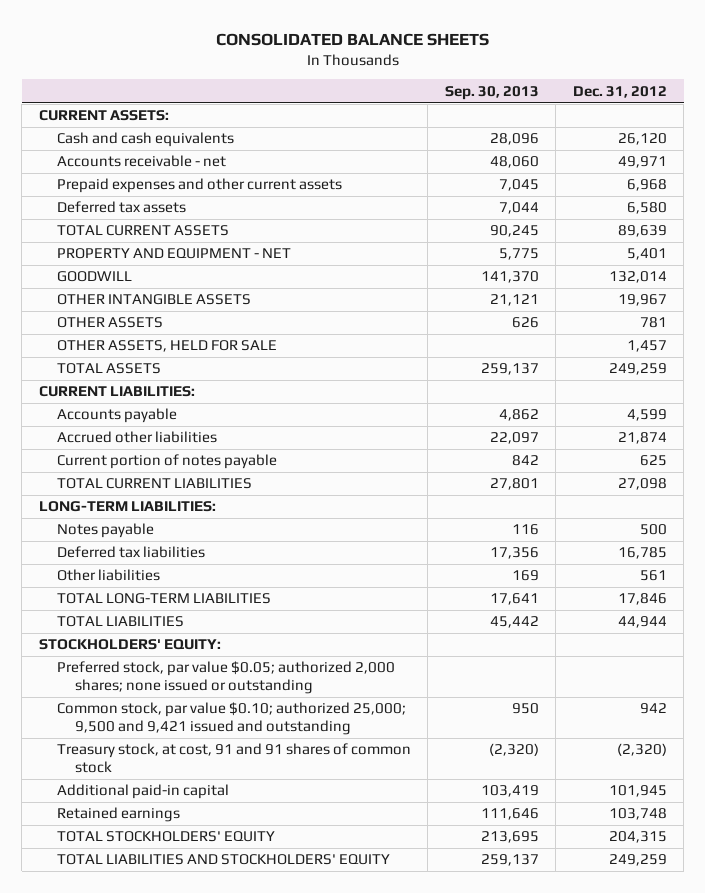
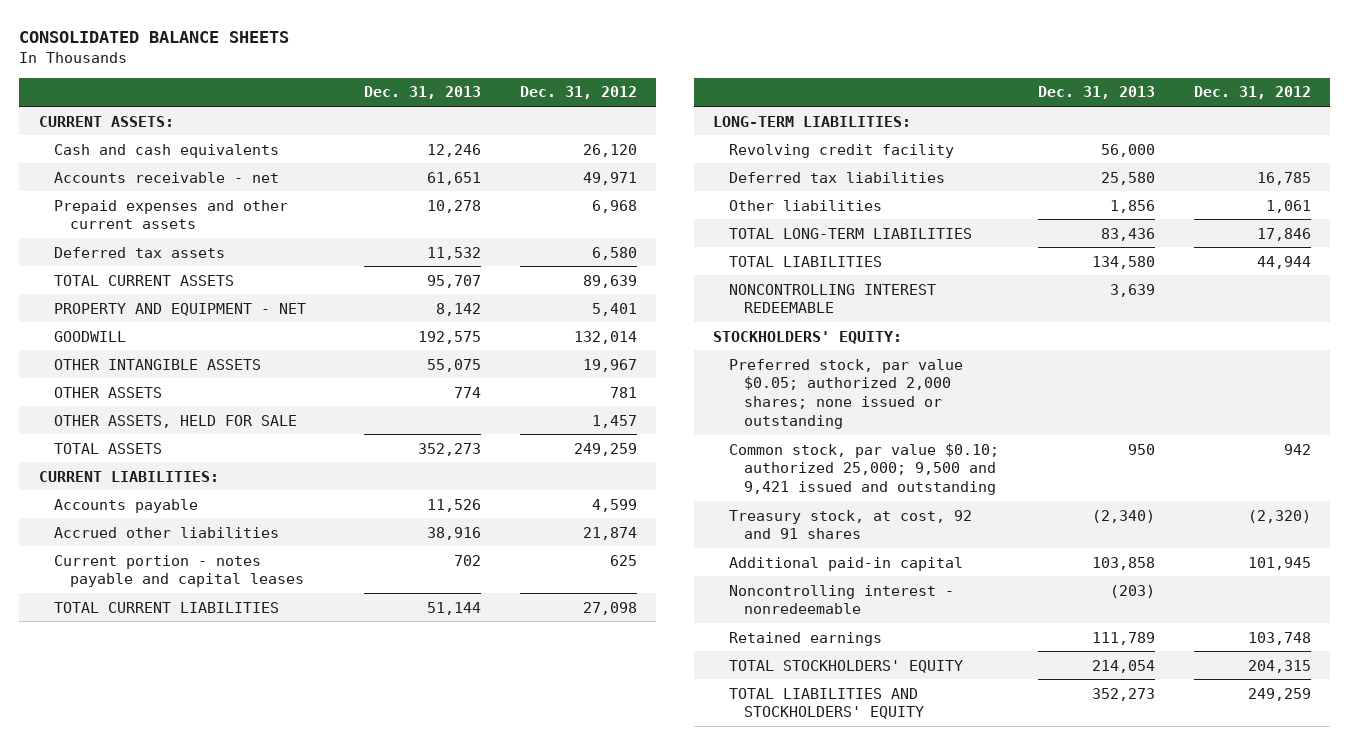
- | Sep. 30, 2013 | Dec. 31, 2012
+ | Dec. 31, 2013 | Dec. 31, 2012
- Current portion of notes payable | 842 | 625
+ Current portion - notes payable and capital leases | 702 | 625
- Notes payable | 116 | 500
+ Revolving credit facility | 56,000 |
- Other liabilities | 169 | 561
+ Other liabilities | 1,856 | 1,061
+ NONCONTROLLING INTEREST REDEEMABLE | 3,639 |
- Treasury stock, at cost, 91 and 91 shares of common stock | (2,320) | (2,320)
+ Treasury stock, at cost, 92 and 91 shares | (2,340) | (2,320)
+ Noncontrolling interest - nonredeemable | (203) |

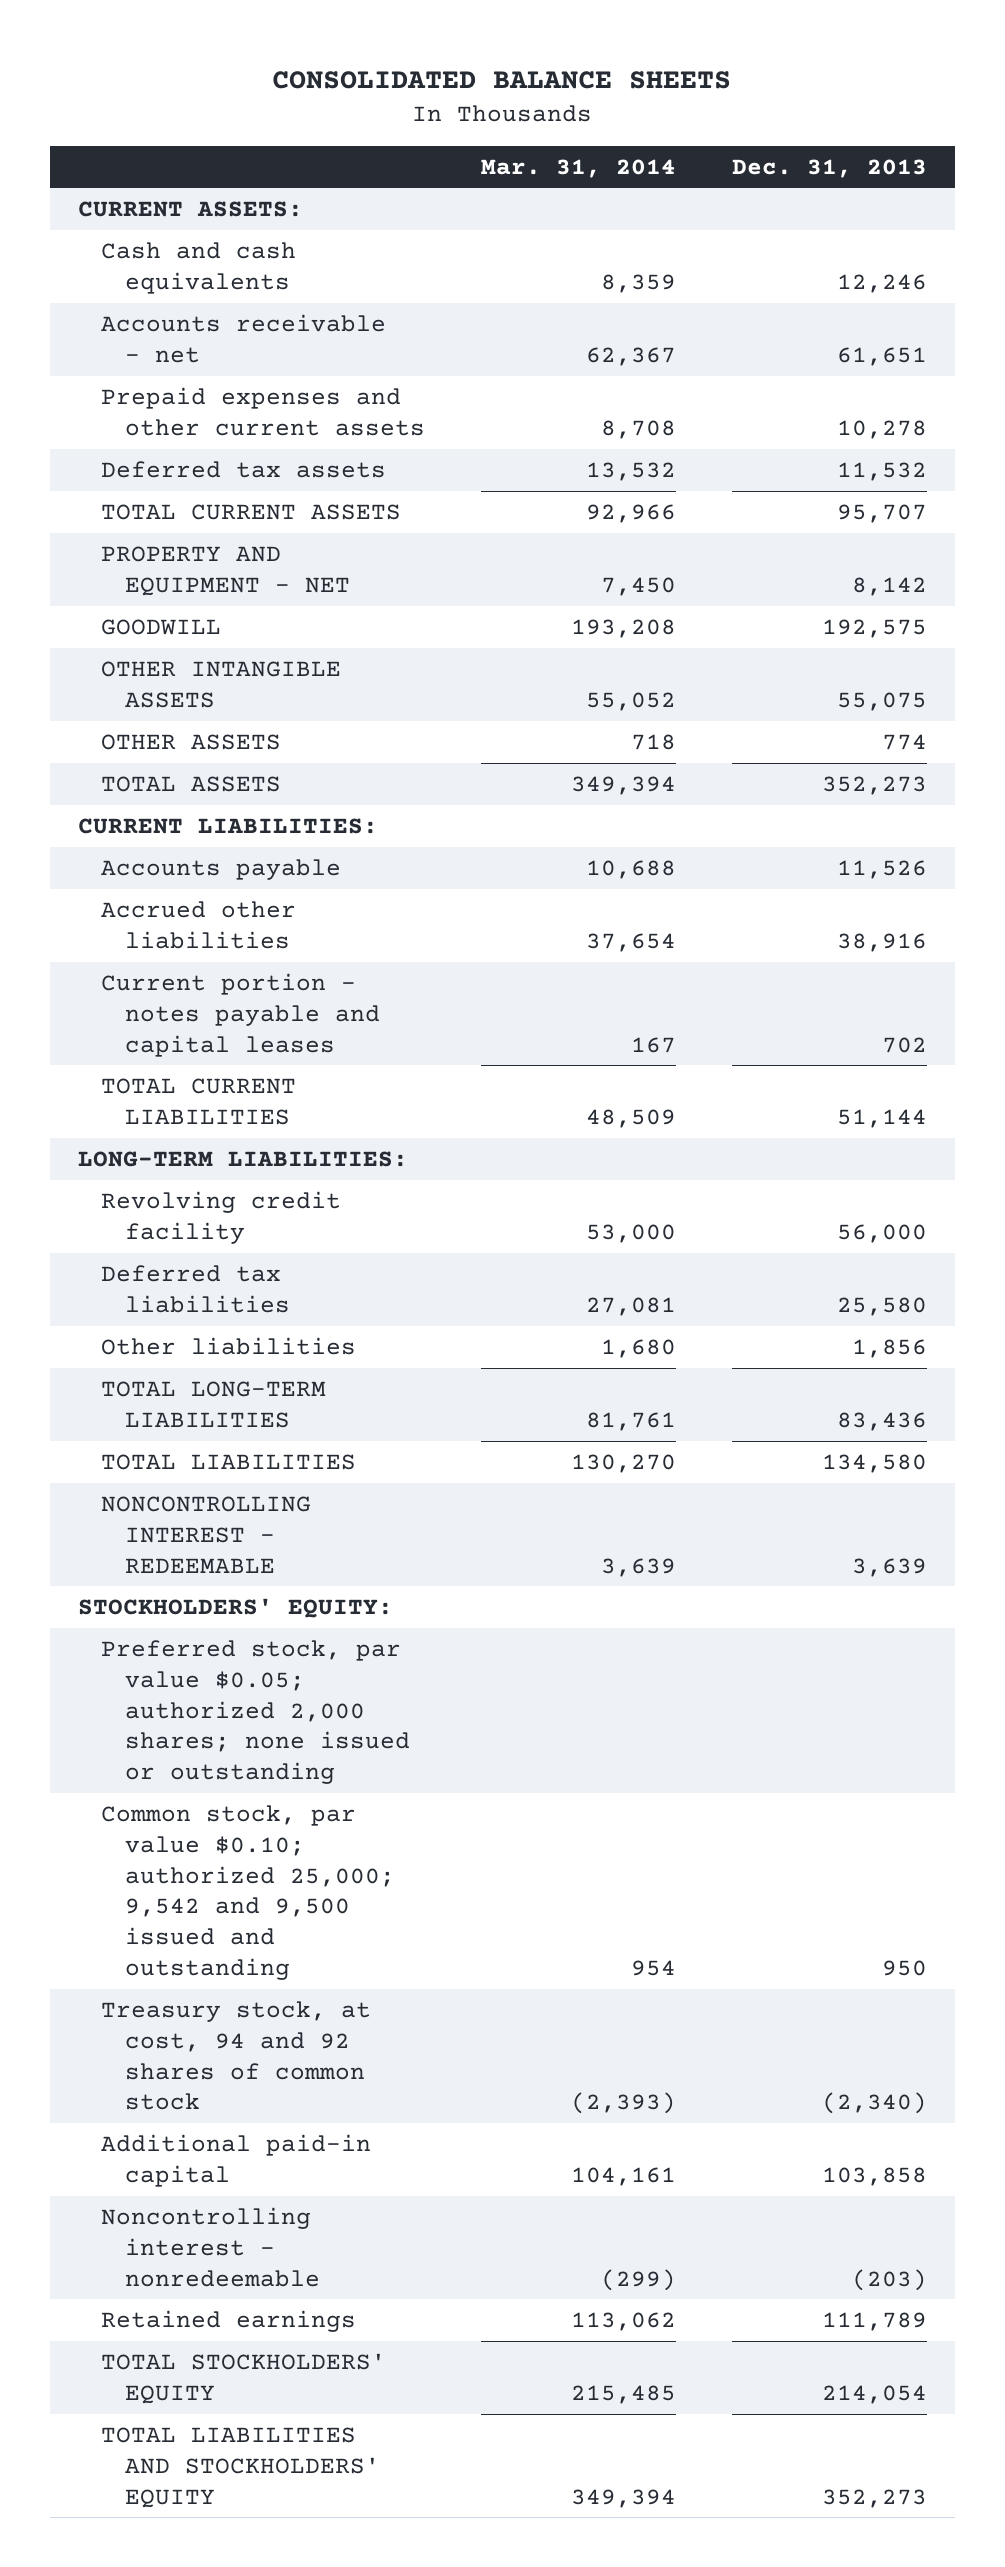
- | Dec. 31, 2013 | Dec. 31, 2012
+ | Mar. 31, 2014 | Dec. 31, 2013
- OTHER ASSETS, HELD FOR SALE | | 1,457
- NONCONTROLLING INTEREST REDEEMABLE | 3,639 |
+ NONCONTROLLING INTEREST - REDEEMABLE | 3,639 | 3,639
- Common stock, par value $0.10; authorized 25,000; 9,500 and 9,421 issued and outstanding | 950 | 942
- Treasury stock, at cost, 92 and 91 shares | (2,340) | (2,320)
+ Common stock, par value $0.10; authorized 25,000; 9,542 and 9,500 issued and outstanding | 954 | 950
+ Treasury stock, at cost, 94 and 92 shares of common stock | (2,393) | (2,340)

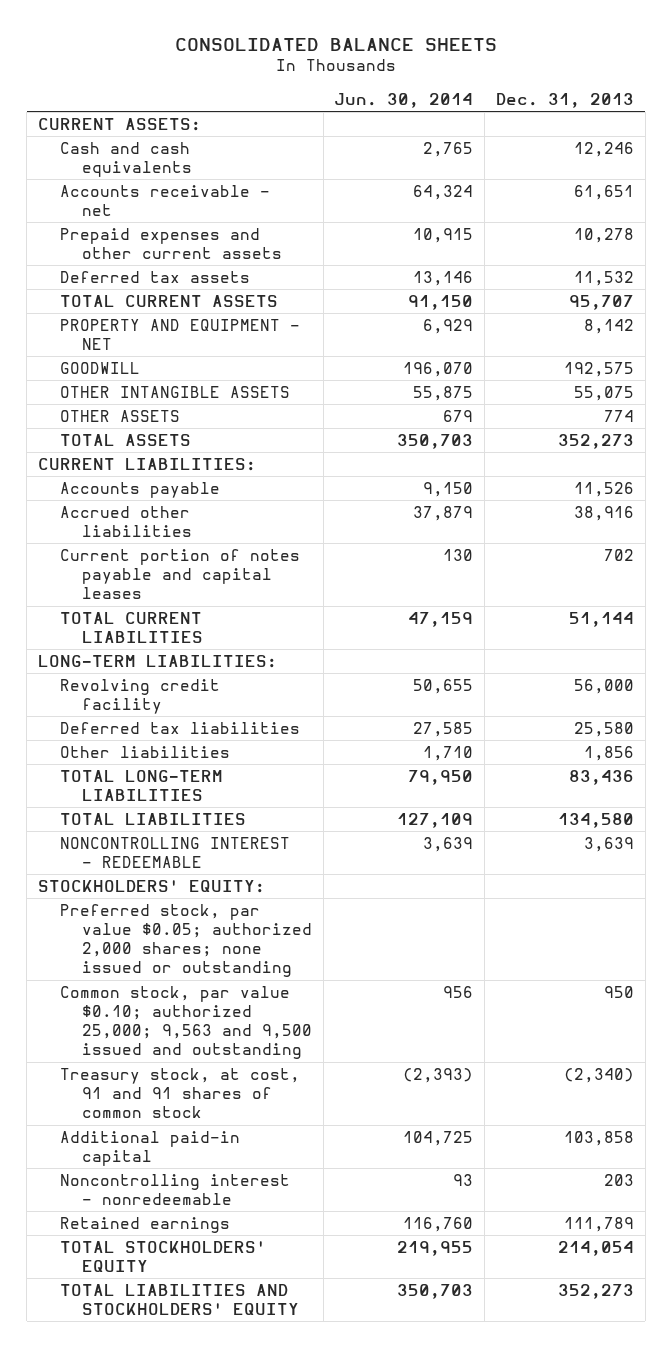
- | Mar. 31, 2014 | Dec. 31, 2013
+ | Jun. 30, 2014 | Dec. 31, 2013
- Current portion - notes payable and capital leases | 167 | 702
+ Current portion of notes payable and capital leases | 130 | 702
- Common stock, par value $0.10; authorized 25,000; 9,542 and 9,500 issued and outstanding | 954 | 950
- Treasury stock, at cost, 94 and 92 shares of common stock | (2,393) | (2,340)
+ Common stock, par value $0.10; authorized 25,000; 9,563 and 9,500 issued and outstanding | 956 | 950
+ Treasury stock, at cost, 91 and 91 shares of common stock | (2,393) | (2,340)
- Noncontrolling interest - nonredeemable | (299) | (203)
+ Noncontrolling interest - nonredeemable | 93 | 203

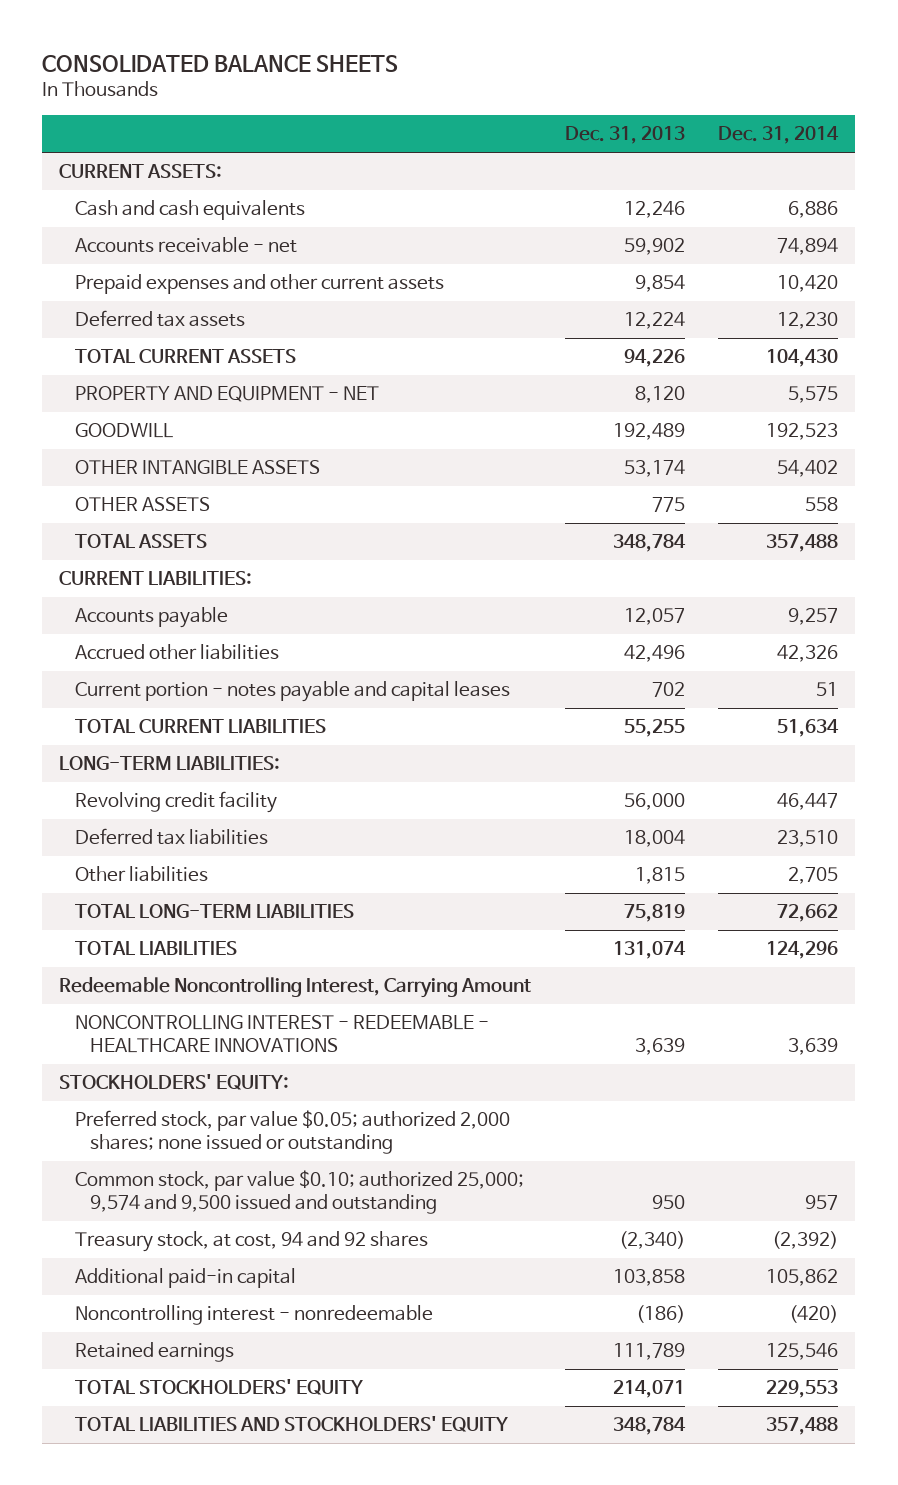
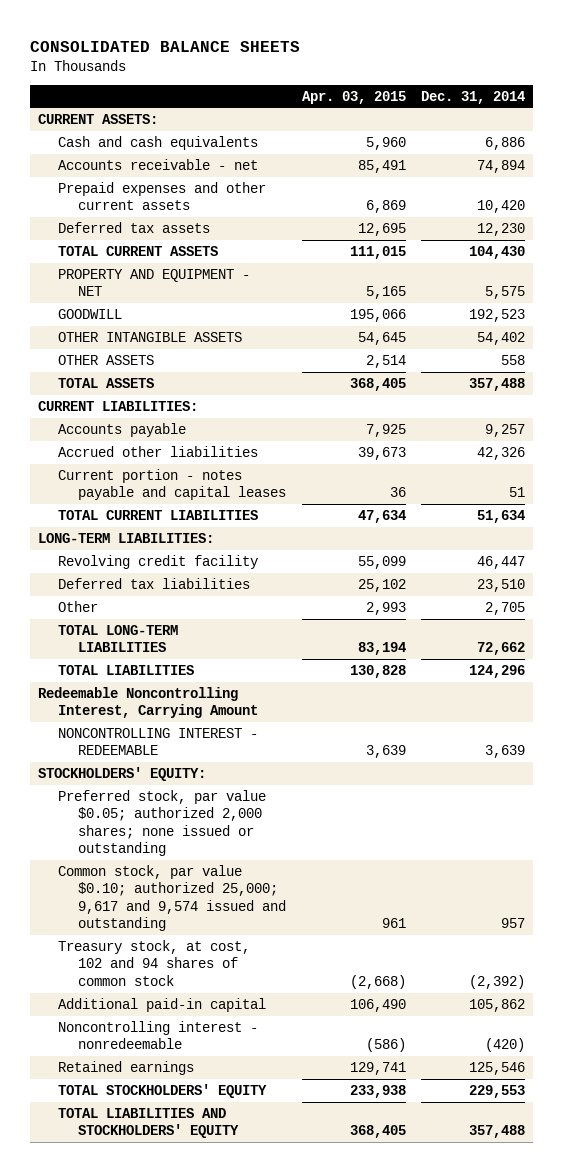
- | Dec. 31, 2013 | Dec. 31, 2014
+ | Apr. 03, 2015 | Dec. 31, 2014
- Other liabilities | 1,815 | 2,705
+ Other | 2,993 | 2,705
- NONCONTROLLING INTEREST - REDEEMABLE - HEALTHCARE INNOVATIONS | 3,639 | 3,639
+ NONCONTROLLING INTEREST - REDEEMABLE | 3,639 | 3,639
- Common stock, par value $0.10; authorized 25,000; 9,574 and 9,500 issued and outstanding | 950 | 957
- Treasury stock, at cost, 94 and 92 shares | (2,340) | (2,392)
+ Common stock, par value $0.10; authorized 25,000; 9,617 and 9,574 issued and outstanding | 961 | 957
+ Treasury stock, at cost, 102 and 94 shares of common stock | (2,668) | (2,392)

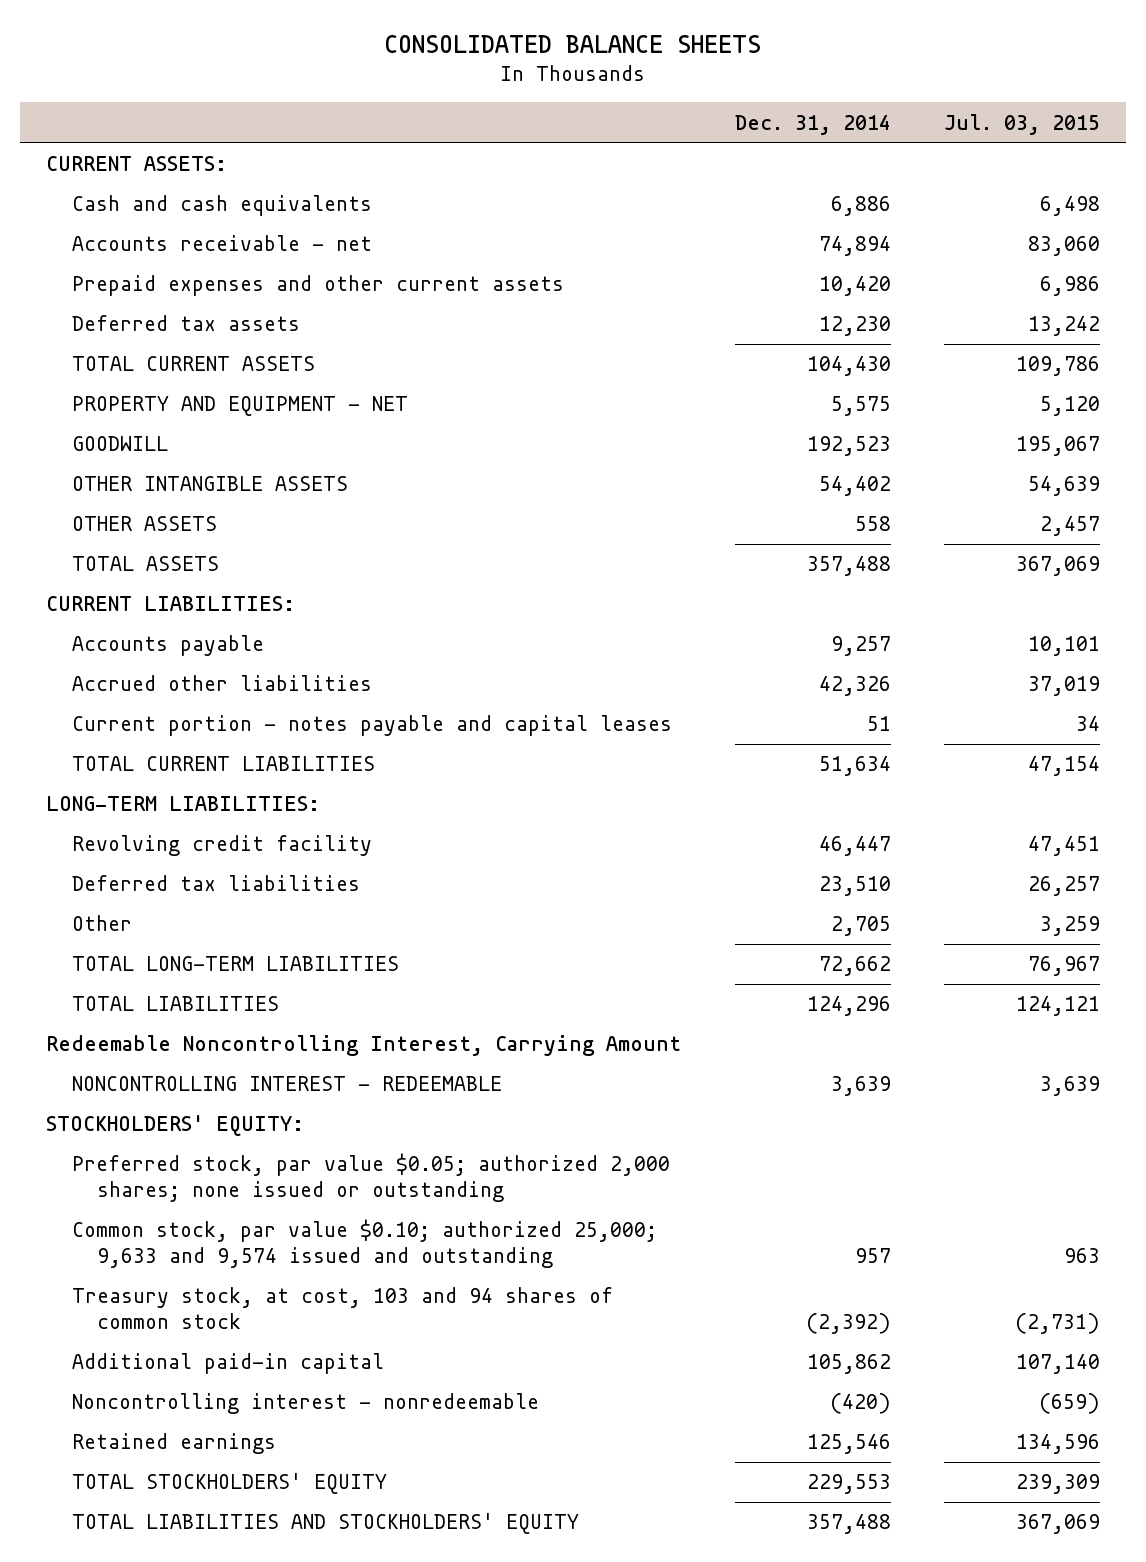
- | Apr. 03, 2015 | Dec. 31, 2014
+ | Dec. 31, 2014 | Jul. 03, 2015
- Common stock, par value $0.10; authorized 25,000; 9,617 and 9,574 issued and outstanding | 961 | 957
- Treasury stock, at cost, 102 and 94 shares of common stock | (2,668) | (2,392)
+ Common stock, par value $0.10; authorized 25,000; 9,633 and 9,574 issued and outstanding | 957 | 963
+ Treasury stock, at cost, 103 and 94 shares of common stock | (2,392) | (2,731)

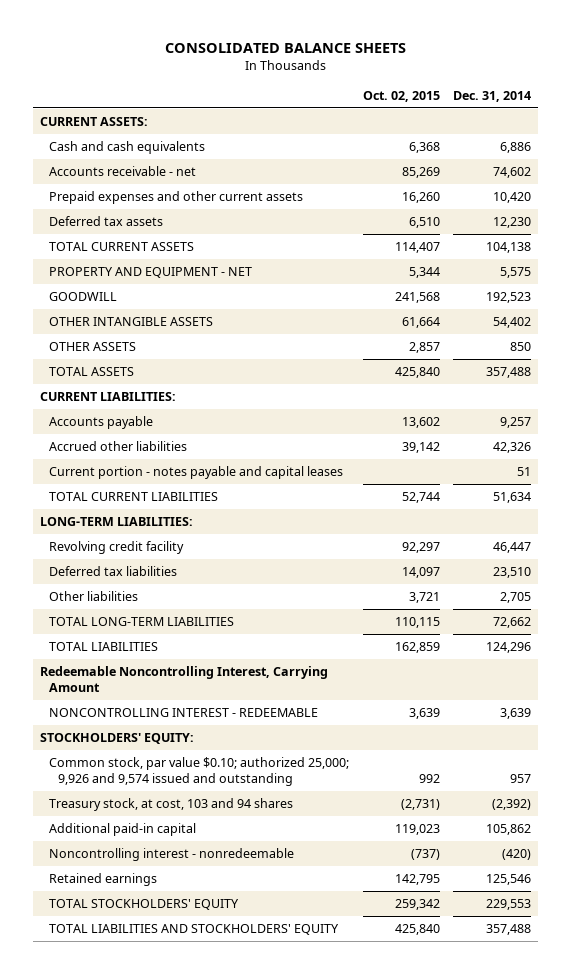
- | Dec. 31, 2014 | Jul. 03, 2015
+ | Oct. 02, 2015 | Dec. 31, 2014
- Accounts receivable - net | 74,894 | 83,060
+ Accounts receivable - net | 85,269 | 74,602
- TOTAL CURRENT ASSETS | 104,430 | 109,786
+ TOTAL CURRENT ASSETS | 114,407 | 104,138
- OTHER ASSETS | 558 | 2,457
+ OTHER ASSETS | 2,857 | 850
- Other | 2,705 | 3,259
+ Other liabilities | 3,721 | 2,705
- Preferred stock, par value $0.05; authorized 2,000 shares; none issued or outstanding
- Common stock, par value $0.10; authorized 25,000; 9,633 and 9,574 issued and outstanding | 957 | 963
- Treasury stock, at cost, 103 and 94 shares of common stock | (2,392) | (2,731)
+ Common stock, par value $0.10; authorized 25,000; 9,926 and 9,574 issued and outstanding | 992 | 957
+ Treasury stock, at cost, 103 and 94 shares | (2,731) | (2,392)

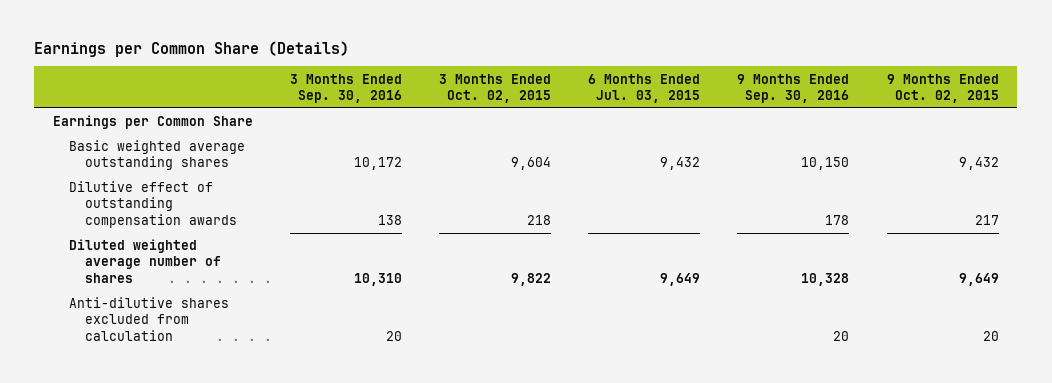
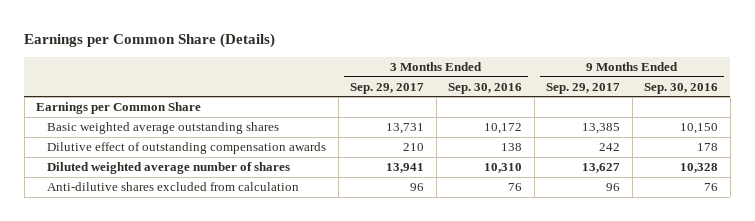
- | 3 Months Ended Sep. 30, 2016 | 3 Months Ended Oct. 02, 2015 | 6 Months Ended Jul. 03, 2015 | 9 Months Ended Sep. 30, 2016 | 9 Months Ended Oct. 02, 2015
+ | 3 Months Ended Sep. 29, 2017 | 3 Months Ended Sep. 30, 2016 | 9 Months Ended Sep. 29, 2017 | 9 Months Ended Sep. 30, 2016
- Anti-dilutive shares excluded from calculation | 20 | | | 20 | 20
+ Anti-dilutive shares excluded from calculation | 96 | 76 | 96 | 76

